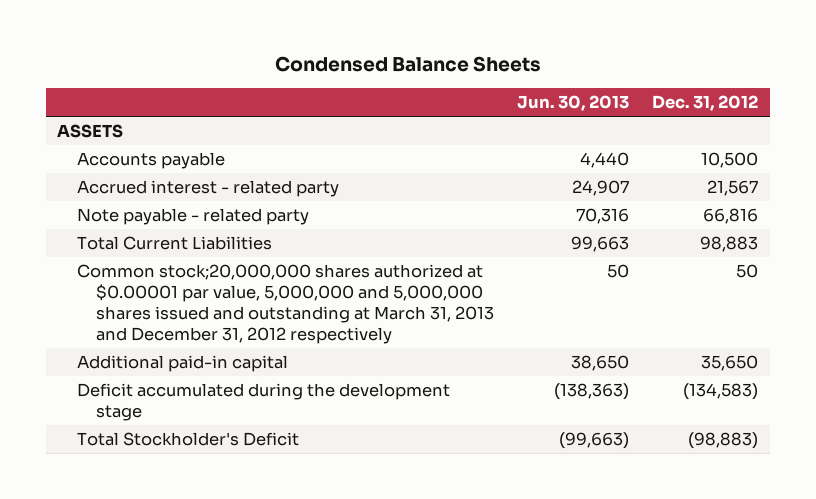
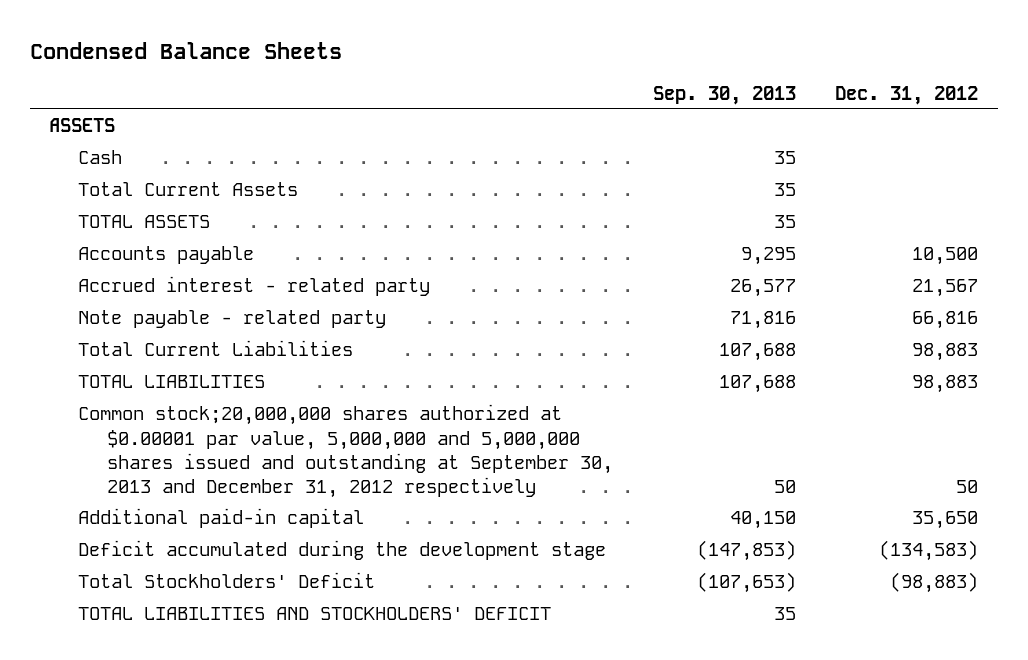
- | Jun. 30, 2013 | Dec. 31, 2012
+ | Sep. 30, 2013 | Dec. 31, 2012
+ Cash | 35 |
+ Total Current Assets | 35 |
+ TOTAL ASSETS | 35 |
- Common stock;20,000,000 shares authorized at $0.00001 par value, 5,000,000 and 5,000,000 shares issued and outstanding at March 31, 2013 and December 31, 2012 respectively | 50 | 50
+ TOTAL LIABILITIES | 107,688 | 98,883
+ Common stock;20,000,000 shares authorized at $0.00001 par value, 5,000,000 and 5,000,000 shares issued and outstanding at September 30, 2013 and December 31, 2012 respectively | 50 | 50
- Total Stockholder's Deficit | (99,663) | (98,883)
+ Total Stockholders' Deficit | (107,653) | (98,883)
+ TOTAL LIABILITIES AND STOCKHOLDERS' DEFICIT | 35 |

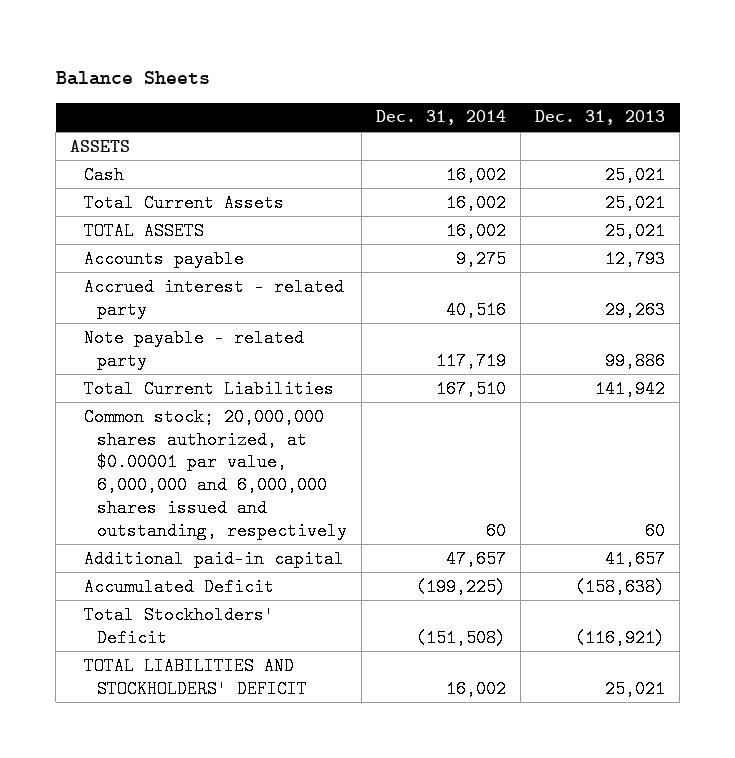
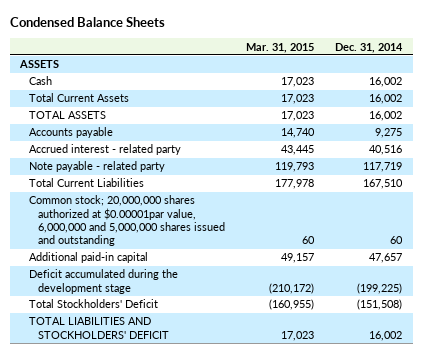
- Balance Sheets
+ Condensed Balance Sheets
- | Dec. 31, 2014 | Dec. 31, 2013
+ | Mar. 31, 2015 | Dec. 31, 2014
- Common stock; 20,000,000 shares authorized, at $0.00001 par value, 6,000,000 and 6,000,000 shares issued and outstanding, respectively | 60 | 60
+ Common stock; 20,000,000 shares authorized at $0.00001par value, 6,000,000 and 5,000,000 shares issued and outstanding | 60 | 60
- Accumulated Deficit | (199,225) | (158,638)
+ Deficit accumulated during the development stage | (210,172) | (199,225)

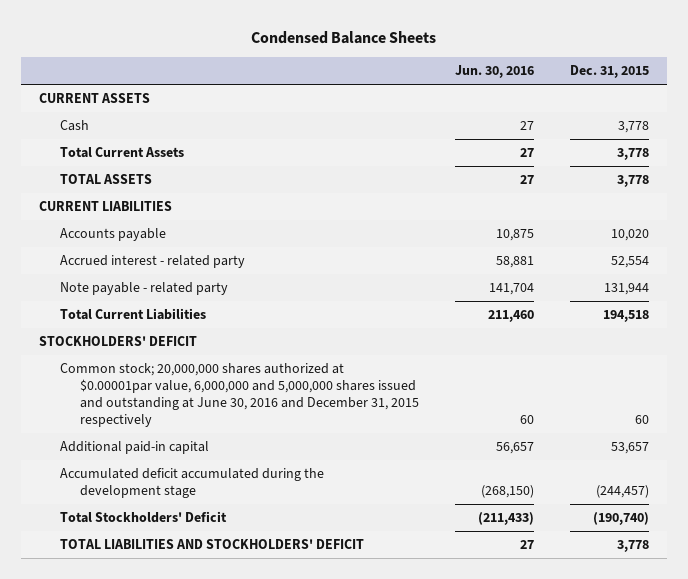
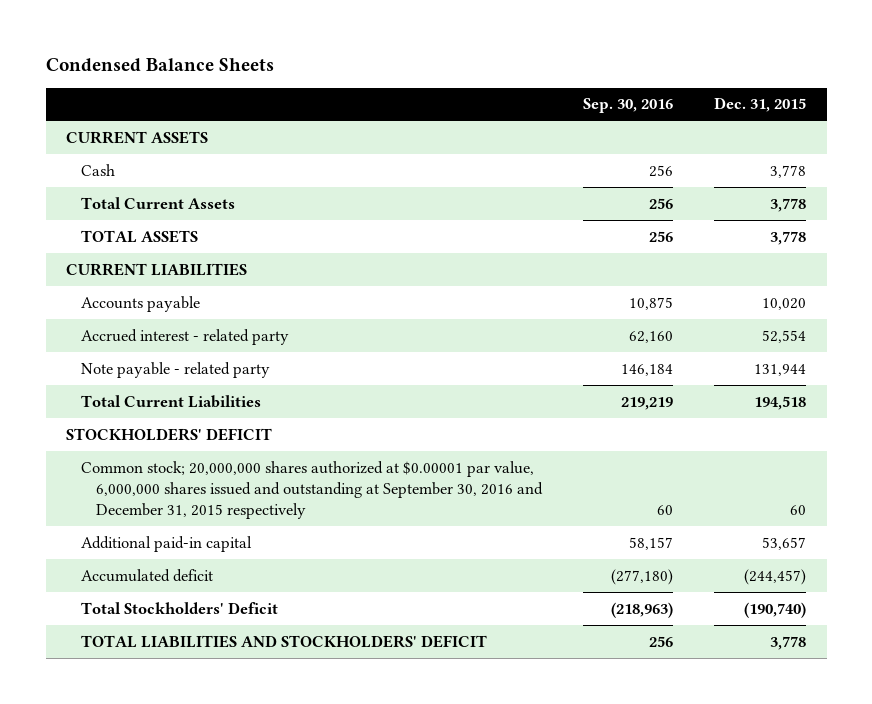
- | Jun. 30, 2016 | Dec. 31, 2015
+ | Sep. 30, 2016 | Dec. 31, 2015
- Common stock; 20,000,000 shares authorized at $0.00001par value, 6,000,000 and 5,000,000 shares issued and outstanding at June 30, 2016 and December 31, 2015 respectively | 60 | 60
+ Common stock; 20,000,000 shares authorized at $0.00001 par value, 6,000,000 shares issued and outstanding at September 30, 2016 and December 31, 2015 respectively | 60 | 60
- Accumulated deficit accumulated during the development stage | (268,150) | (244,457)
+ Accumulated deficit | (277,180) | (244,457)

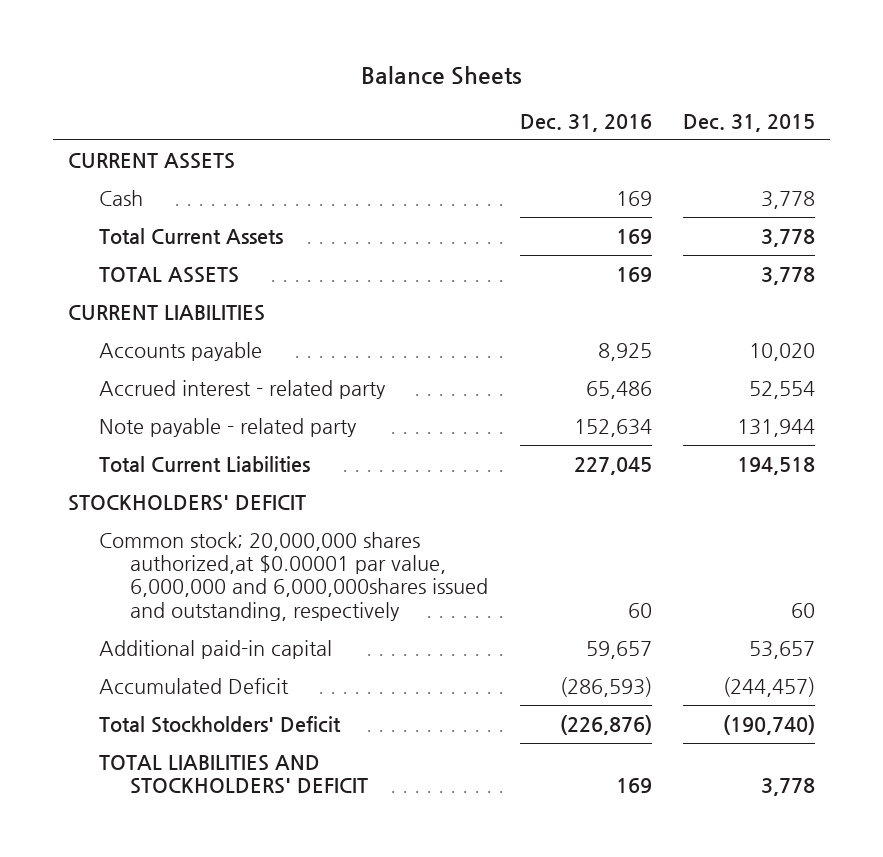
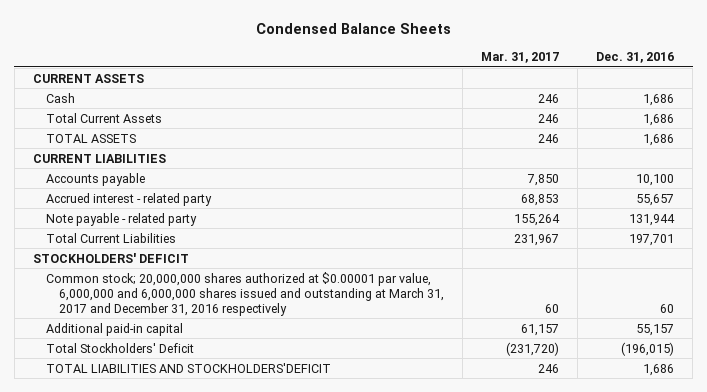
- Balance Sheets
+ Condensed Balance Sheets
- | Dec. 31, 2016 | Dec. 31, 2015
+ | Mar. 31, 2017 | Dec. 31, 2016
- Cash | 169 | 3,778
- Total Current Assets | 169 | 3,778
- TOTAL ASSETS | 169 | 3,778
+ Cash | 246 | 1,686
+ Total Current Assets | 246 | 1,686
+ TOTAL ASSETS | 246 | 1,686
- Accounts payable | 8,925 | 10,020
- Accrued interest - related party | 65,486 | 52,554
- Note payable - related party | 152,634 | 131,944
- Total Current Liabilities | 227,045 | 194,518
+ Accounts payable | 7,850 | 10,100
+ Accrued interest - related party | 68,853 | 55,657
+ Note payable - related party | 155,264 | 131,944
+ Total Current Liabilities | 231,967 | 197,701
- Common stock; 20,000,000 shares authorized,at $0.00001 par value, 6,000,000 and 6,000,000shares issued and outstanding, respectively | 60 | 60
- Additional paid-in capital | 59,657 | 53,657
- Accumulated Deficit | (286,593) | (244,457)
- Total Stockholders' Deficit | (226,876) | (190,740)
- TOTAL LIABILITIES AND STOCKHOLDERS' DEFICIT | 169 | 3,778
+ Common stock; 20,000,000 shares authorized at $0.00001 par value, 6,000,000 and 6,000,000 shares issued and outstanding at March 31, 2017 and December 31, 2016 respectively | 60 | 60
+ Additional paid-in capital | 61,157 | 55,157
+ Total Stockholders' Deficit | (231,720) | (196,015)
+ TOTAL LIABILITIES AND STOCKHOLDERS'DEFICIT | 246 | 1,686

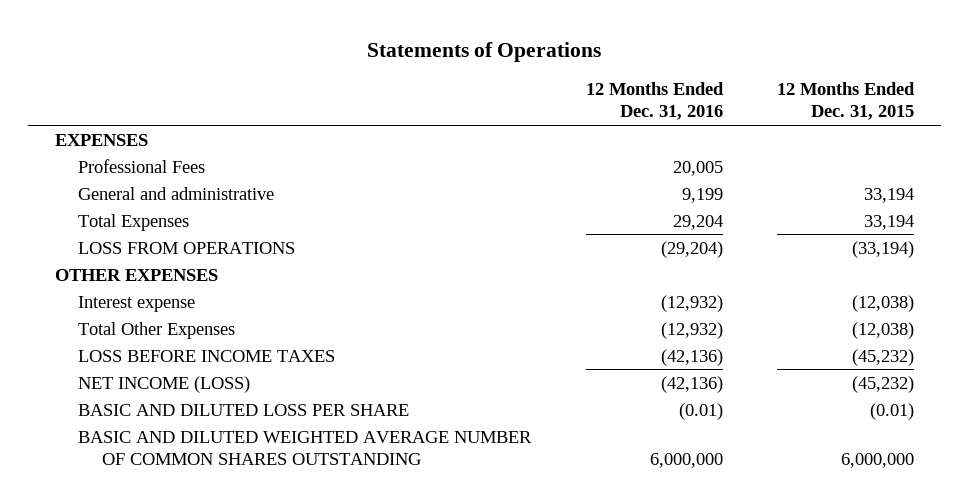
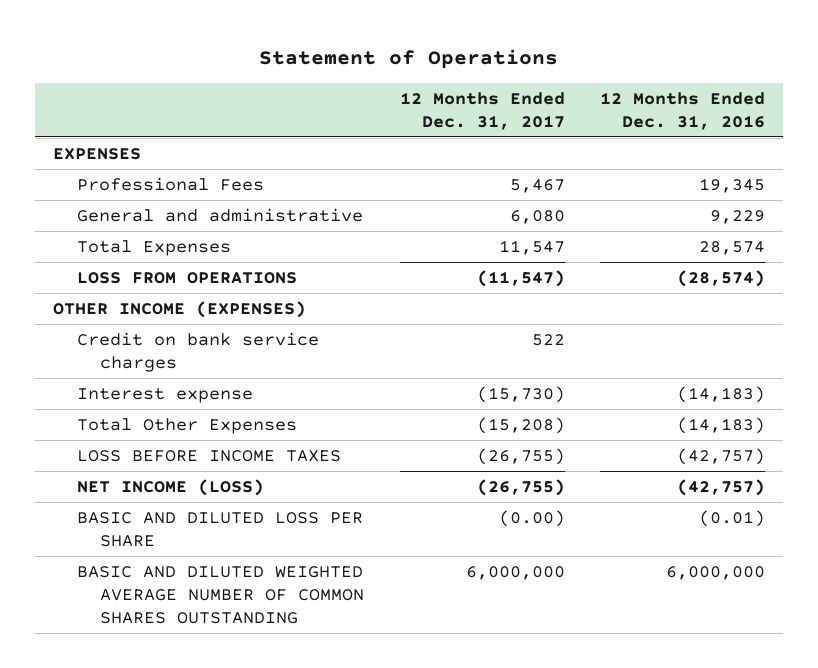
- Statements of Operations
+ Statement of Operations
- | 12 Months Ended Dec. 31, 2016 | 12 Months Ended Dec. 31, 2015
+ | 12 Months Ended Dec. 31, 2017 | 12 Months Ended Dec. 31, 2016
- Professional Fees | 20,005 |
- General and administrative | 9,199 | 33,194
- Total Expenses | 29,204 | 33,194
- LOSS FROM OPERATIONS | (29,204) | (33,194)
- OTHER EXPENSES
- Interest expense | (12,932) | (12,038)
- Total Other Expenses | (12,932) | (12,038)
- LOSS BEFORE INCOME TAXES | (42,136) | (45,232)
- NET INCOME (LOSS) | (42,136) | (45,232)
+ Professional Fees | 5,467 | 19,345
+ General and administrative | 6,080 | 9,229
+ Total Expenses | 11,547 | 28,574
+ LOSS FROM OPERATIONS | (11,547) | (28,574)
+ OTHER INCOME (EXPENSES)
+ Credit on bank service charges | 522 |
+ Interest expense | (15,730) | (14,183)
+ Total Other Expenses | (15,208) | (14,183)
+ LOSS BEFORE INCOME TAXES | (26,755) | (42,757)
+ NET INCOME (LOSS) | (26,755) | (42,757)

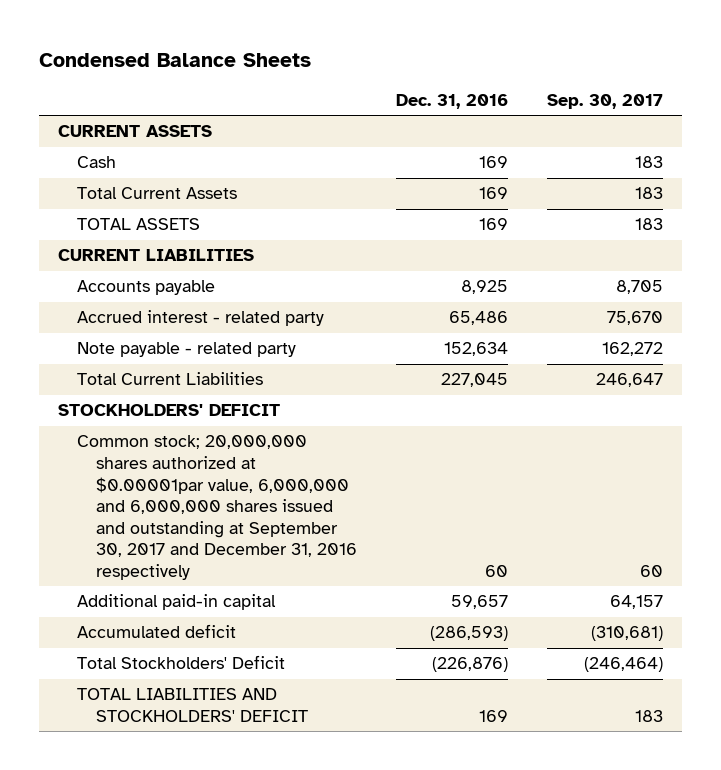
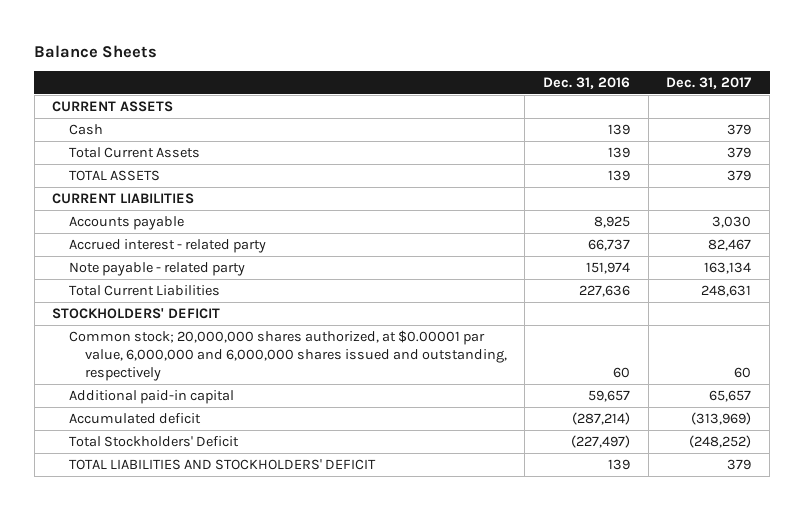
- Condensed Balance Sheets
+ Balance Sheets
- | Dec. 31, 2016 | Sep. 30, 2017
+ | Dec. 31, 2016 | Dec. 31, 2017
- Cash | 169 | 183
- Total Current Assets | 169 | 183
- TOTAL ASSETS | 169 | 183
+ Cash | 139 | 379
+ Total Current Assets | 139 | 379
+ TOTAL ASSETS | 139 | 379
- Accrued interest - related party | 65,486 | 75,670
- Note payable - related party | 152,634 | 162,272
- Total Current Liabilities | 227,045 | 246,647
+ Accrued interest - related party | 66,737 | 82,467
+ Note payable - related party | 151,974 | 163,134
+ Total Current Liabilities | 227,636 | 248,631
- Common stock; 20,000,000 shares authorized at $0.00001par value, 6,000,000 and 6,000,000 shares issued and outstanding at September 30, 2017 and December 31, 2016 respectively | 60 | 60
+ Common stock; 20,000,000 shares authorized, at $0.00001 par value, 6,000,000 and 6,000,000 shares issued and outstanding, respectively | 60 | 60
- Accumulated deficit | (286,593) | (310,681)
- Total Stockholders' Deficit | (226,876) | (246,464)
- TOTAL LIABILITIES AND STOCKHOLDERS' DEFICIT | 169 | 183
+ Accumulated deficit | (287,214) | (313,969)
+ Total Stockholders' Deficit | (227,497) | (248,252)
+ TOTAL LIABILITIES AND STOCKHOLDERS' DEFICIT | 139 | 379

